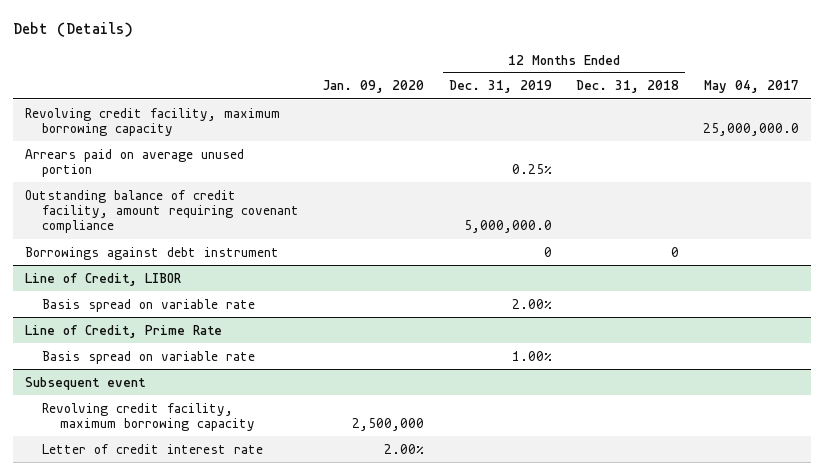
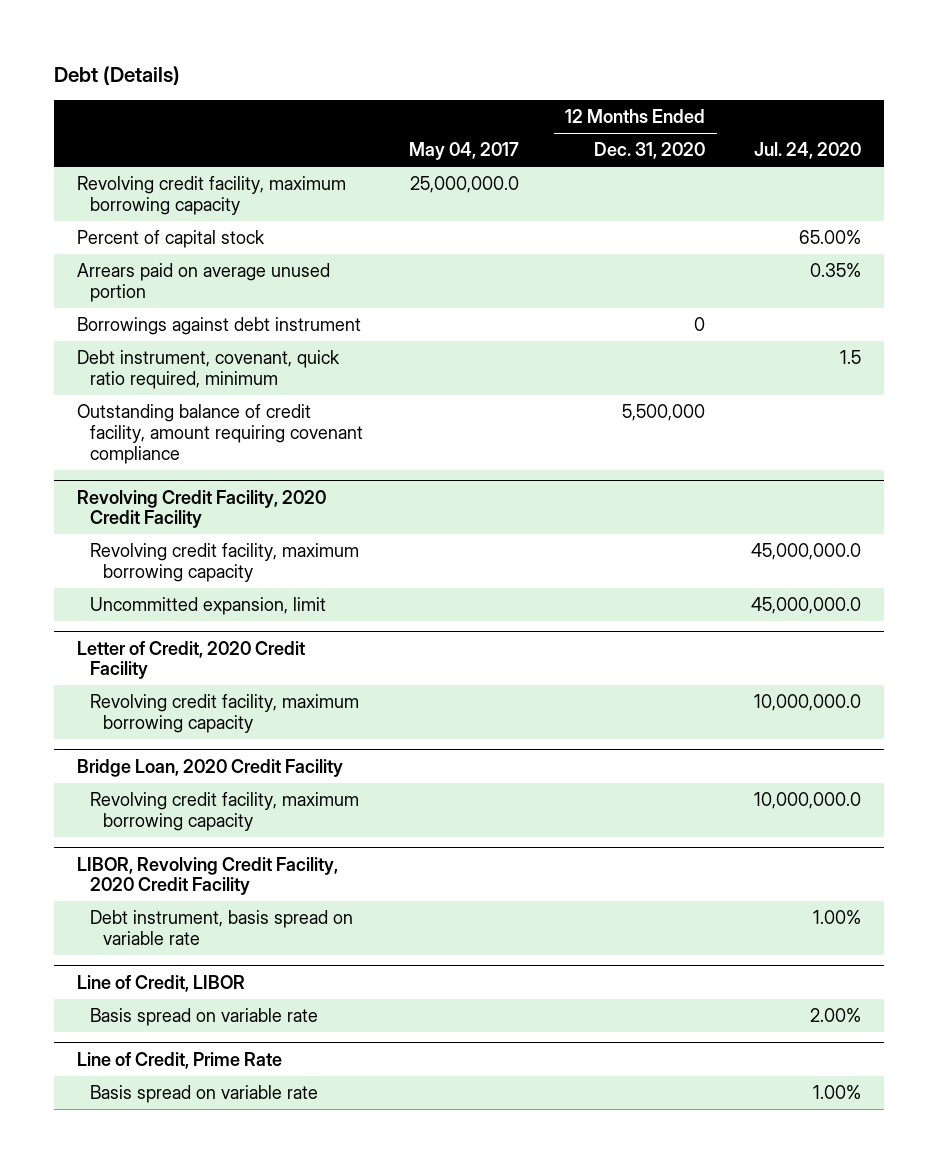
- | Jan. 09, 2020 | 12 Months Ended Dec. 31, 2019 | 12 Months Ended Dec. 31, 2018 | May 04, 2017
+ | May 04, 2017 | 12 Months Ended Dec. 31, 2020 | Jul. 24, 2020
+ Percent of capital stock | | | 65.00%
+ Debt instrument, covenant, quick ratio required, minimum | | | 1.5
moved down: Outstanding balance of credit facility, amount requiring covenant compliance | | 5,500,000 |
+ Revolving Credit Facility, 2020 Credit Facility
+ Revolving credit facility, maximum borrowing capacity | | | 45,000,000.0
+ Uncommitted expansion, limit | | | 45,000,000.0
+ Letter of Credit, 2020 Credit Facility
+ Revolving credit facility, maximum borrowing capacity | | | 10,000,000.0
+ Bridge Loan, 2020 Credit Facility
+ Revolving credit facility, maximum borrowing capacity | | | 10,000,000.0
+ LIBOR, Revolving Credit Facility, 2020 Credit Facility
+ Debt instrument, basis spread on variable rate | | | 1.00%
- Subsequent event
- Revolving credit facility, maximum borrowing capacity | 2,500,000 | | |
- Letter of credit interest rate | 2.00% | | |

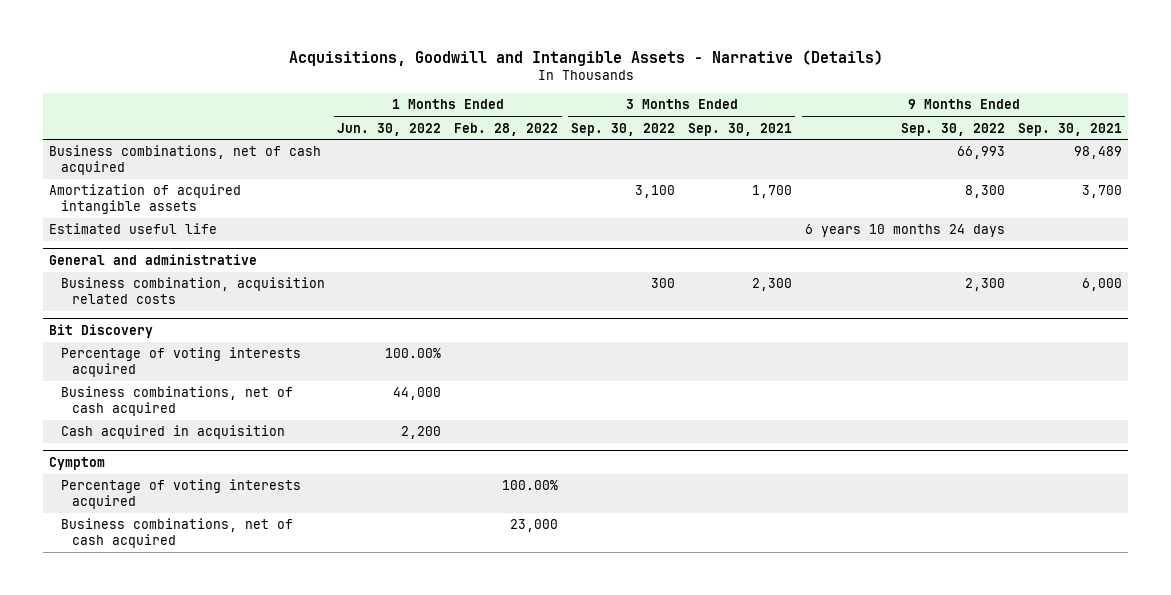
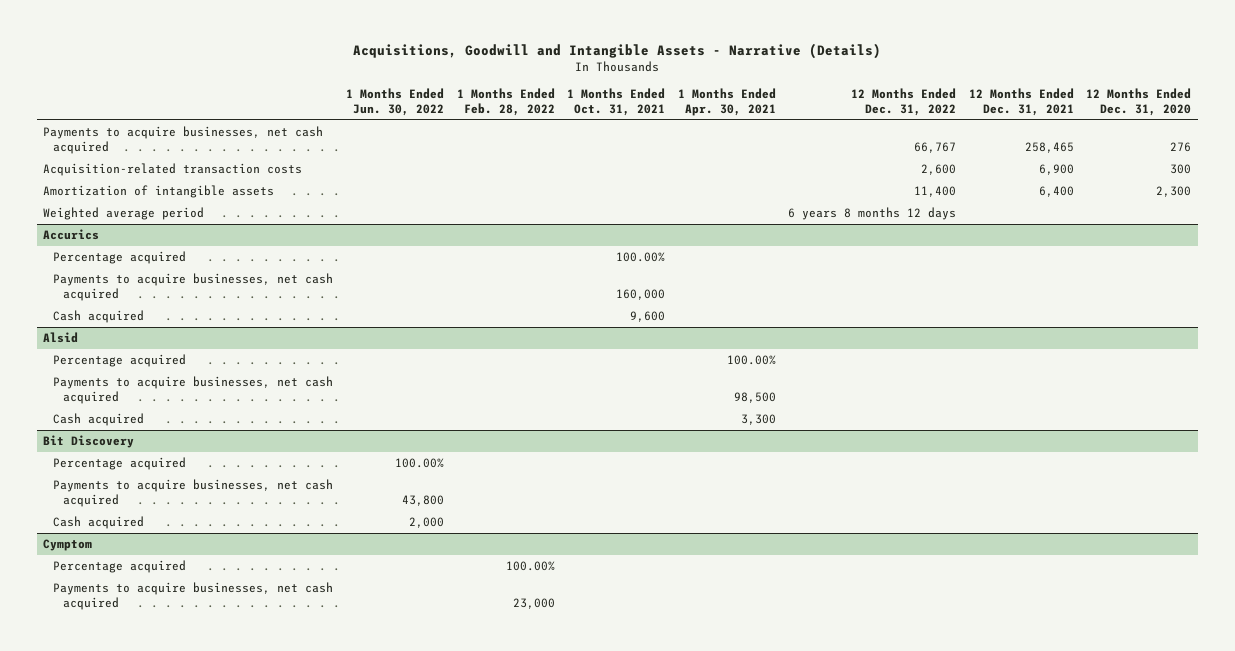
- | 1 Months Ended Jun. 30, 2022 | 1 Months Ended Feb. 28, 2022 | 3 Months Ended Sep. 30, 2022 | 3 Months Ended Sep. 30, 2021 | 9 Months Ended Sep. 30, 2022 | 9 Months Ended Sep. 30, 2021
+ | 1 Months Ended Jun. 30, 2022 | 1 Months Ended Feb. 28, 2022 | 1 Months Ended Oct. 31, 2021 | 1 Months Ended Apr. 30, 2021 | 12 Months Ended Dec. 31, 2022 | 12 Months Ended Dec. 31, 2021 | 12 Months Ended Dec. 31, 2020
- Business combinations, net of cash acquired | | | | | 66,993 | 98,489
- Amortization of acquired intangible assets | | | 3,100 | 1,700 | 8,300 | 3,700
- Estimated useful life | | | | | 6 years 10 months 24 days |
- General and administrative
- Business combination, acquisition related costs | | | 300 | 2,300 | 2,300 | 6,000
+ Payments to acquire businesses, net cash acquired | | | | | 66,767 | 258,465 | 276
+ Acquisition-related transaction costs | | | | | 2,600 | 6,900 | 300
+ Amortization of intangible assets | | | | | 11,400 | 6,400 | 2,300
+ Weighted average period | | | | | 6 years 8 months 12 days | |
+ Accurics
+ Percentage acquired | | | 100.00% | | | |
+ Payments to acquire businesses, net cash acquired | | | 160,000 | | | |
+ Cash acquired | | | 9,600 | | | |
+ Alsid
+ Percentage acquired | | | | 100.00% | | |
+ Payments to acquire businesses, net cash acquired | | | | 98,500 | | |
+ Cash acquired | | | | 3,300 | | |
@ Bit Discovery
- Percentage of voting interests acquired | 100.00% | | | | |
- Business combinations, net of cash acquired | 44,000 | | | | |
- Cash acquired in acquisition | 2,200 | | | | |
+ Percentage acquired | 100.00% | | | | | |
+ Payments to acquire businesses, net cash acquired | 43,800 | | | | | |
+ Cash acquired | 2,000 | | | | | |
@ Cymptom
- Percentage of voting interests acquired | | 100.00% | | | |
- Business combinations, net of cash acquired | | 23,000 | | | |
+ Percentage acquired | | 100.00% | | | | |
+ Payments to acquire businesses, net cash acquired | | 23,000 | | | | |

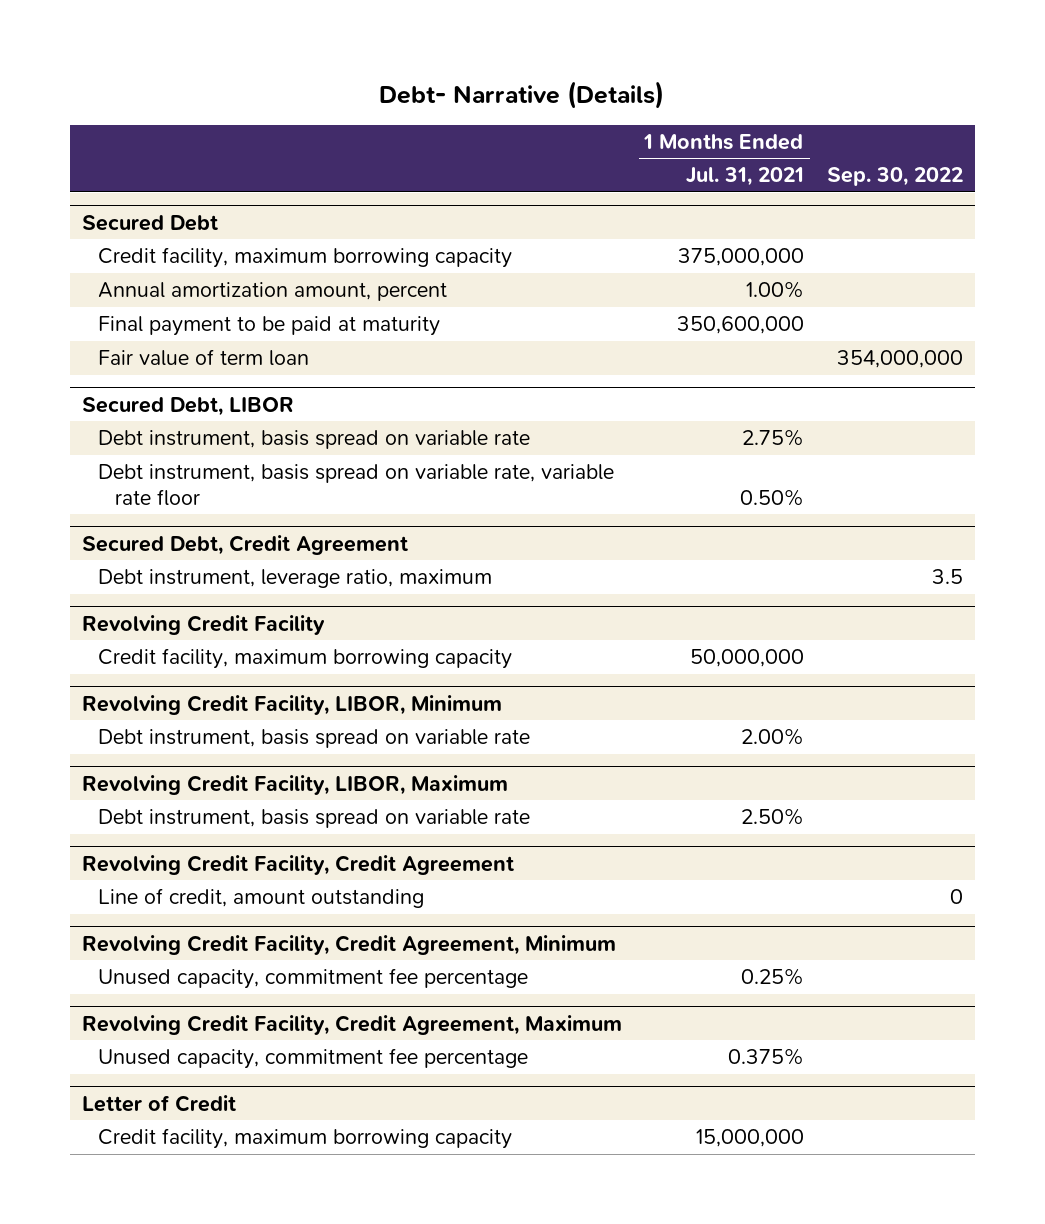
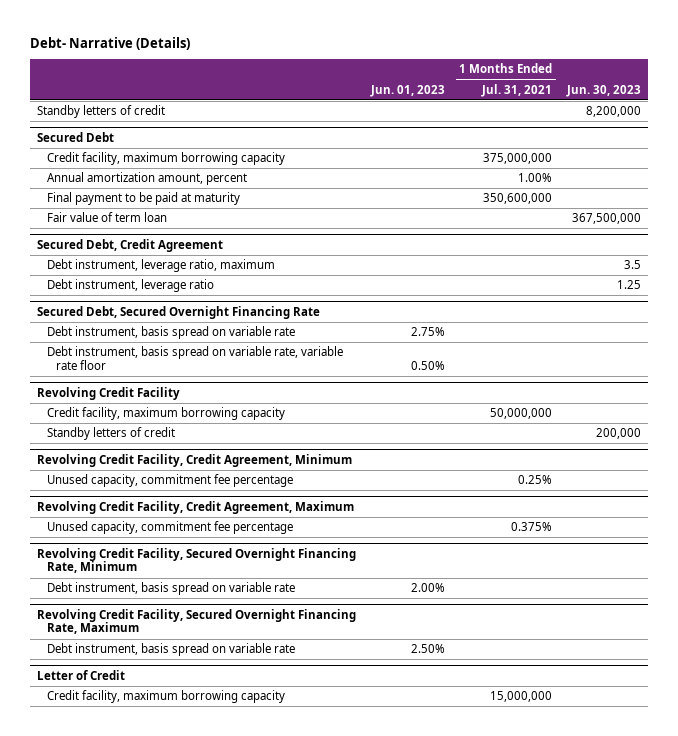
- | 1 Months Ended Jul. 31, 2021 | Sep. 30, 2022
+ | Jun. 01, 2023 | 1 Months Ended Jul. 31, 2021 | Jun. 30, 2023
+ Standby letters of credit | | | 8,200,000
- Secured Debt, LIBOR
- Debt instrument, basis spread on variable rate | 2.75% |
- Debt instrument, basis spread on variable rate, variable rate floor | 0.50% |
@ Secured Debt, Credit Agreement
+ Debt instrument, leverage ratio | | | 1.25
+ Secured Debt, Secured Overnight Financing Rate
+ Debt instrument, basis spread on variable rate | 2.75% | |
+ Debt instrument, basis spread on variable rate, variable rate floor | 0.50% | |
- Revolving Credit Facility, LIBOR, Minimum
- Debt instrument, basis spread on variable rate | 2.00% |
- Revolving Credit Facility, LIBOR, Maximum
- Debt instrument, basis spread on variable rate | 2.50% |
- Revolving Credit Facility, Credit Agreement
- Line of credit, amount outstanding | | 0
@ Revolving Credit Facility
+ Standby letters of credit | | | 200,000
+ Revolving Credit Facility, Secured Overnight Financing Rate, Minimum
+ Debt instrument, basis spread on variable rate | 2.00% | |
+ Revolving Credit Facility, Secured Overnight Financing Rate, Maximum
+ Debt instrument, basis spread on variable rate | 2.50% | |

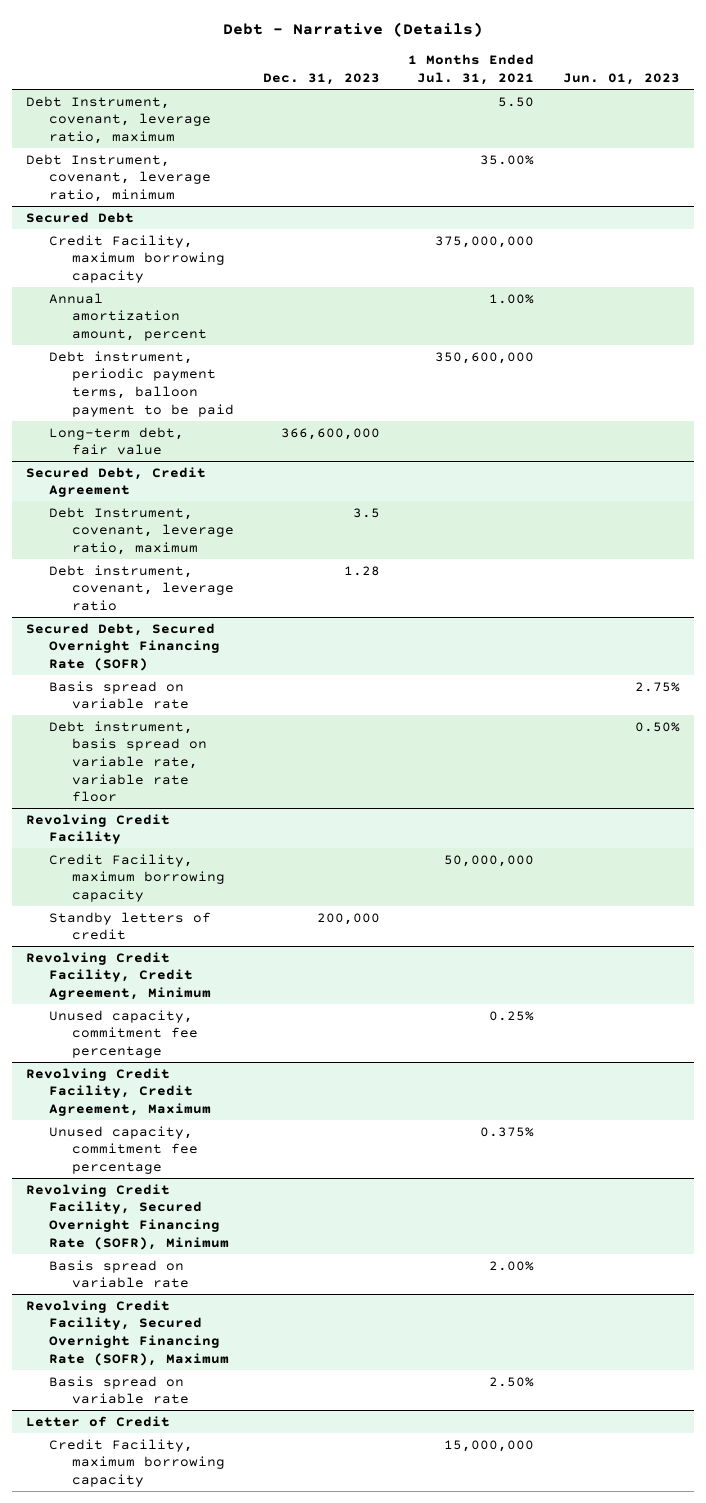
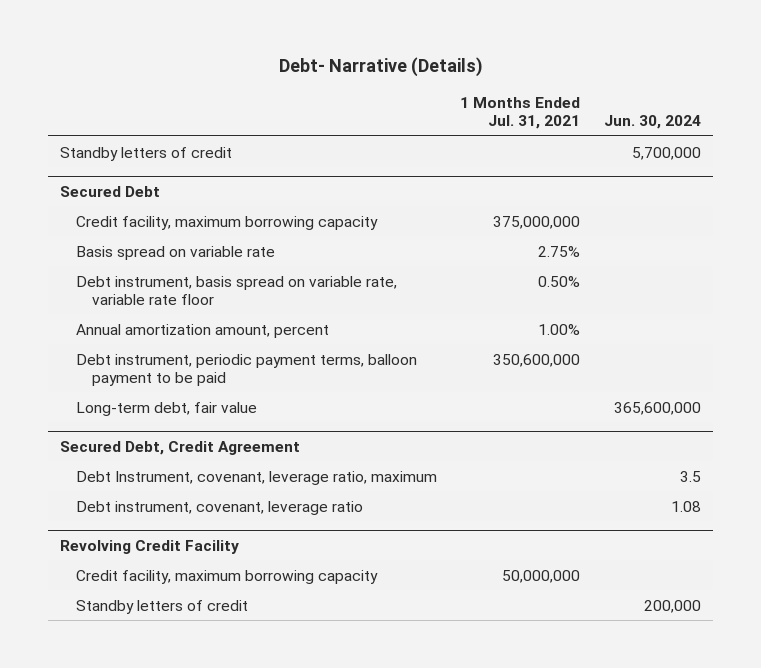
- Debt - Narrative (Details)
+ Debt- Narrative (Details)
- | Dec. 31, 2023 | 1 Months Ended Jul. 31, 2021 | Jun. 01, 2023
+ | 1 Months Ended Jul. 31, 2021 | Jun. 30, 2024
- Debt Instrument, covenant, leverage ratio, maximum | | 5.50 |
- Debt Instrument, covenant, leverage ratio, minimum | | 35.00% |
+ Standby letters of credit | | 5,700,000
@ Secured Debt
- Credit Facility, maximum borrowing capacity | | 375,000,000 |
+ Credit facility, maximum borrowing capacity | 375,000,000 |
+ Basis spread on variable rate | 2.75% |
+ Debt instrument, basis spread on variable rate, variable rate floor | 0.50% |
- Secured Debt, Secured Overnight Financing Rate (SOFR)
- Basis spread on variable rate | | | 2.75%
- Debt instrument, basis spread on variable rate, variable rate floor | | | 0.50%
@ Revolving Credit Facility
- Credit Facility, maximum borrowing capacity | | 50,000,000 |
+ Credit facility, maximum borrowing capacity | 50,000,000 |
- Revolving Credit Facility, Credit Agreement, Minimum
- Unused capacity, commitment fee percentage | | 0.25% |
- Revolving Credit Facility, Credit Agreement, Maximum
- Unused capacity, commitment fee percentage | | 0.375% |
- Revolving Credit Facility, Secured Overnight Financing Rate (SOFR), Minimum
- Basis spread on variable rate | | 2.00% |
- Revolving Credit Facility, Secured Overnight Financing Rate (SOFR), Maximum
- Basis spread on variable rate | | 2.50% |
- Letter of Credit
- Credit Facility, maximum borrowing capacity | | 15,000,000 |

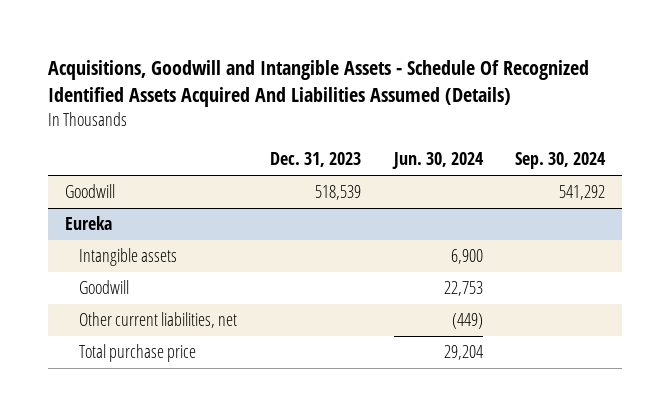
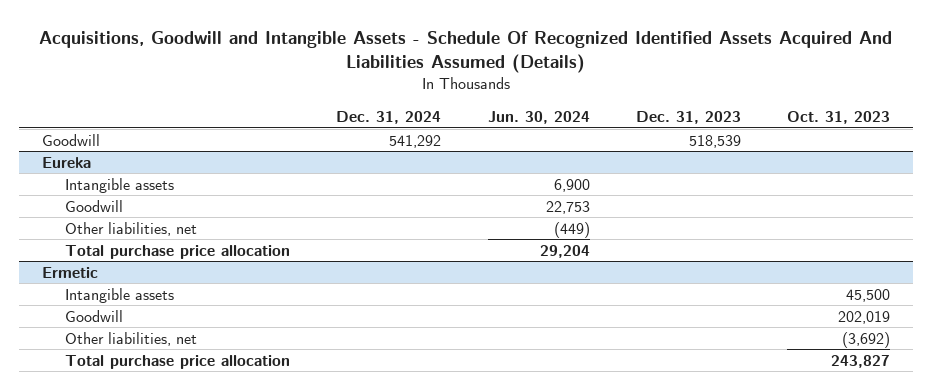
- | Dec. 31, 2023 | Jun. 30, 2024 | Sep. 30, 2024
+ | Dec. 31, 2024 | Jun. 30, 2024 | Dec. 31, 2023 | Oct. 31, 2023
@ Eureka
- Other current liabilities, net | | (449) |
- Total purchase price | | 29,204 |
+ Other liabilities, net | | (449) | |
+ Total purchase price allocation | | 29,204 | |
+ Ermetic
+ Intangible assets | | | | 45,500
+ Goodwill | | | | 202,019
+ Other liabilities, net | | | | (3,692)
+ Total purchase price allocation | | | | 243,827

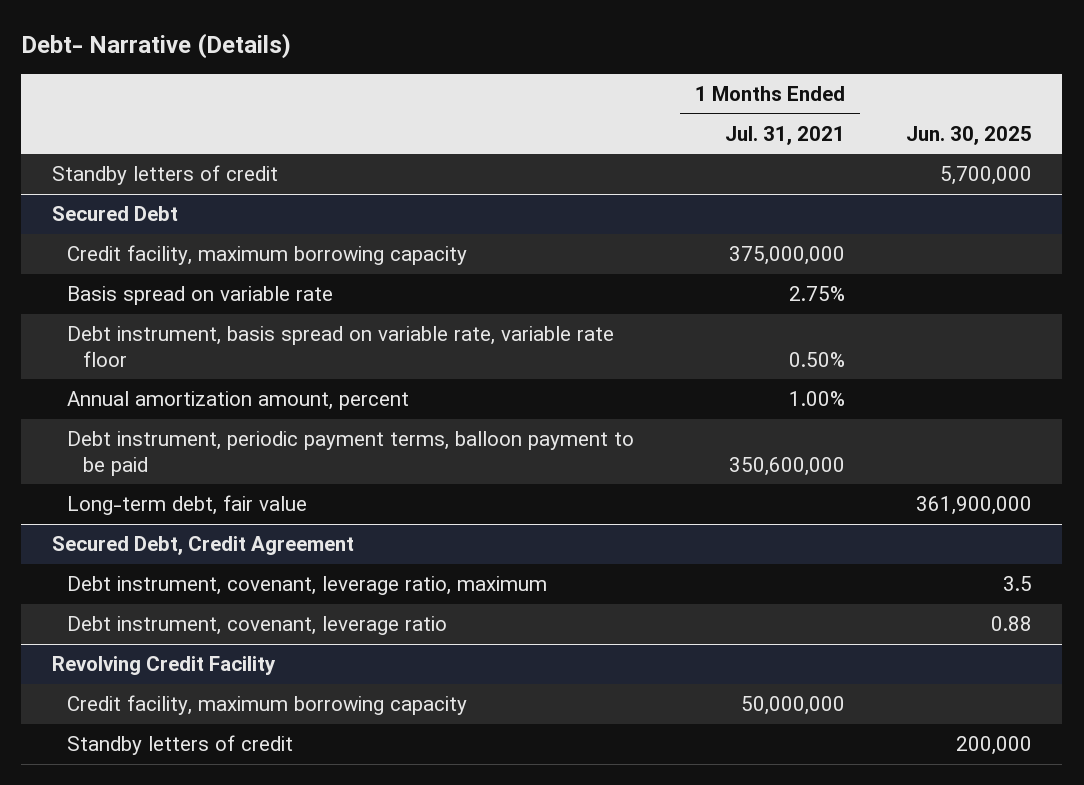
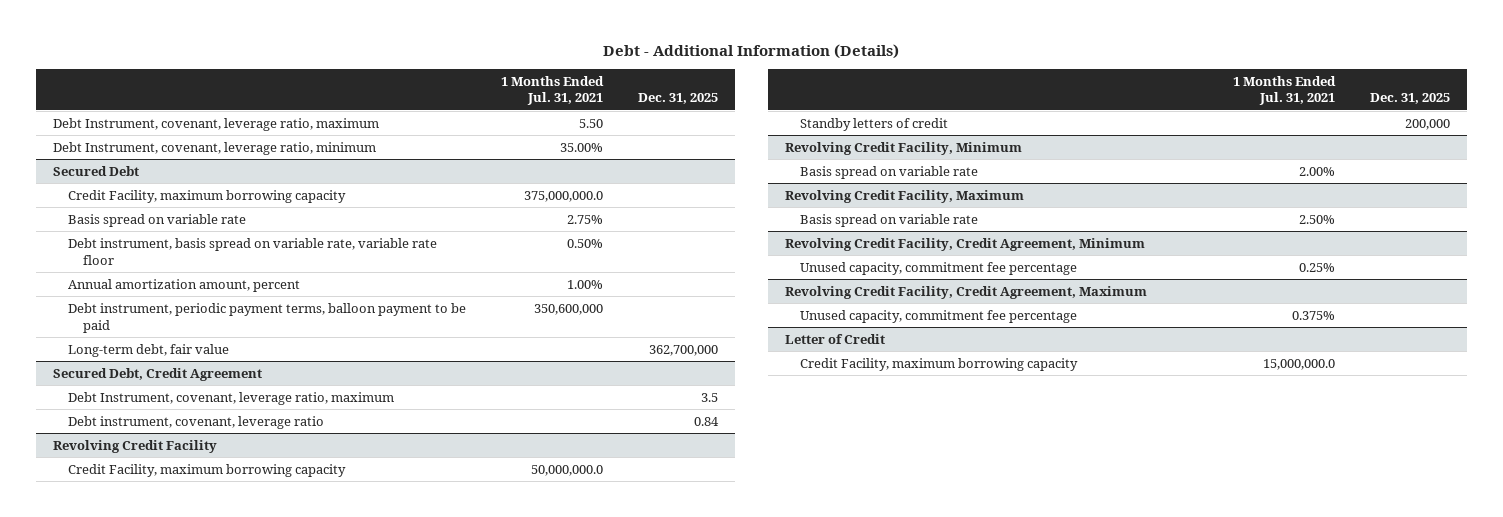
- Debt- Narrative (Details)
+ Debt - Additional Information (Details)
- | 1 Months Ended Jul. 31, 2021 | Jun. 30, 2025
+ | 1 Months Ended Jul. 31, 2021 | Dec. 31, 2025
- Standby letters of credit | | 5,700,000
+ Debt Instrument, covenant, leverage ratio, maximum | 5.50 |
+ Debt Instrument, covenant, leverage ratio, minimum | 35.00% |
@ Secured Debt
- Credit facility, maximum borrowing capacity | 375,000,000 |
+ Credit Facility, maximum borrowing capacity | 375,000,000.0 |
@ Secured Debt, Credit Agreement
- Debt instrument, covenant, leverage ratio, maximum | | 3.5
+ Debt Instrument, covenant, leverage ratio, maximum | | 3.5
@ Revolving Credit Facility
- Credit facility, maximum borrowing capacity | 50,000,000 |
+ Credit Facility, maximum borrowing capacity | 50,000,000.0 |
+ Revolving Credit Facility, Minimum
+ Basis spread on variable rate | 2.00% |
+ Revolving Credit Facility, Maximum
+ Basis spread on variable rate | 2.50% |
+ Revolving Credit Facility, Credit Agreement, Minimum
+ Unused capacity, commitment fee percentage | 0.25% |
+ Revolving Credit Facility, Credit Agreement, Maximum
+ Unused capacity, commitment fee percentage | 0.375% |
+ Letter of Credit
+ Credit Facility, maximum borrowing capacity | 15,000,000.0 |

